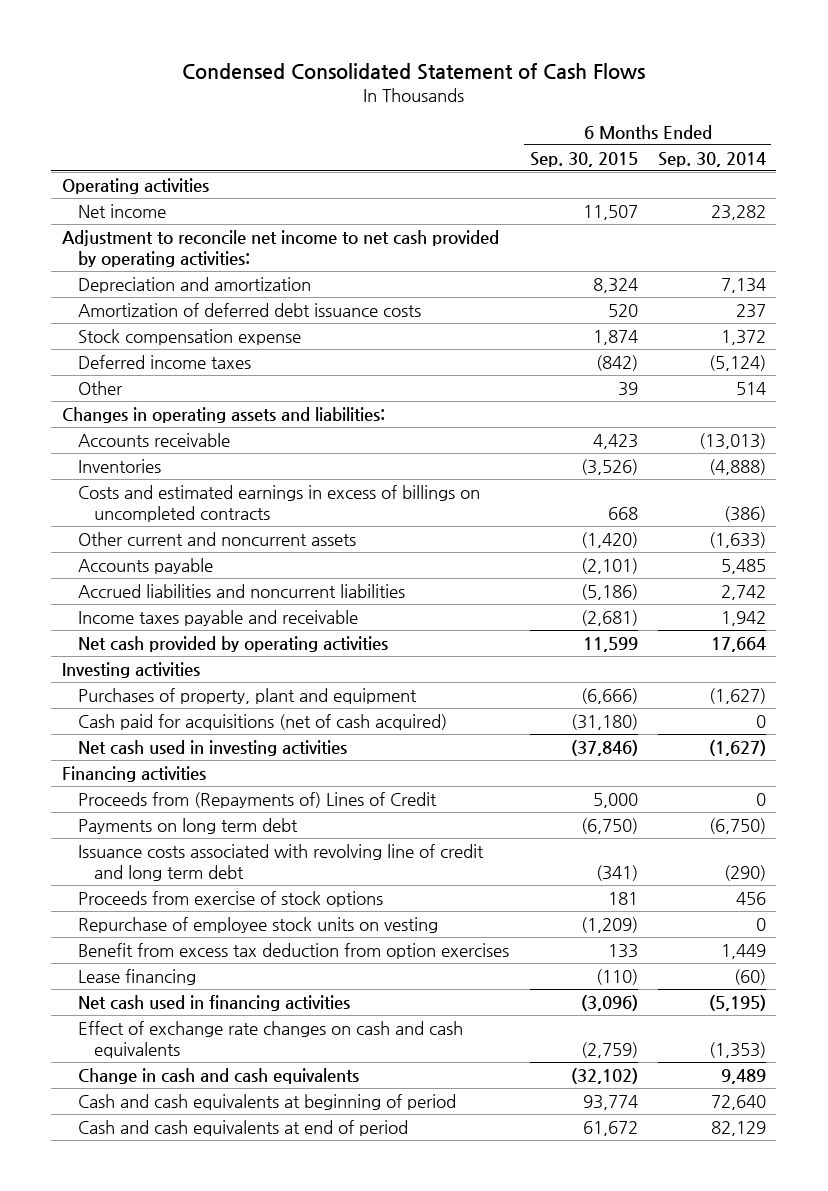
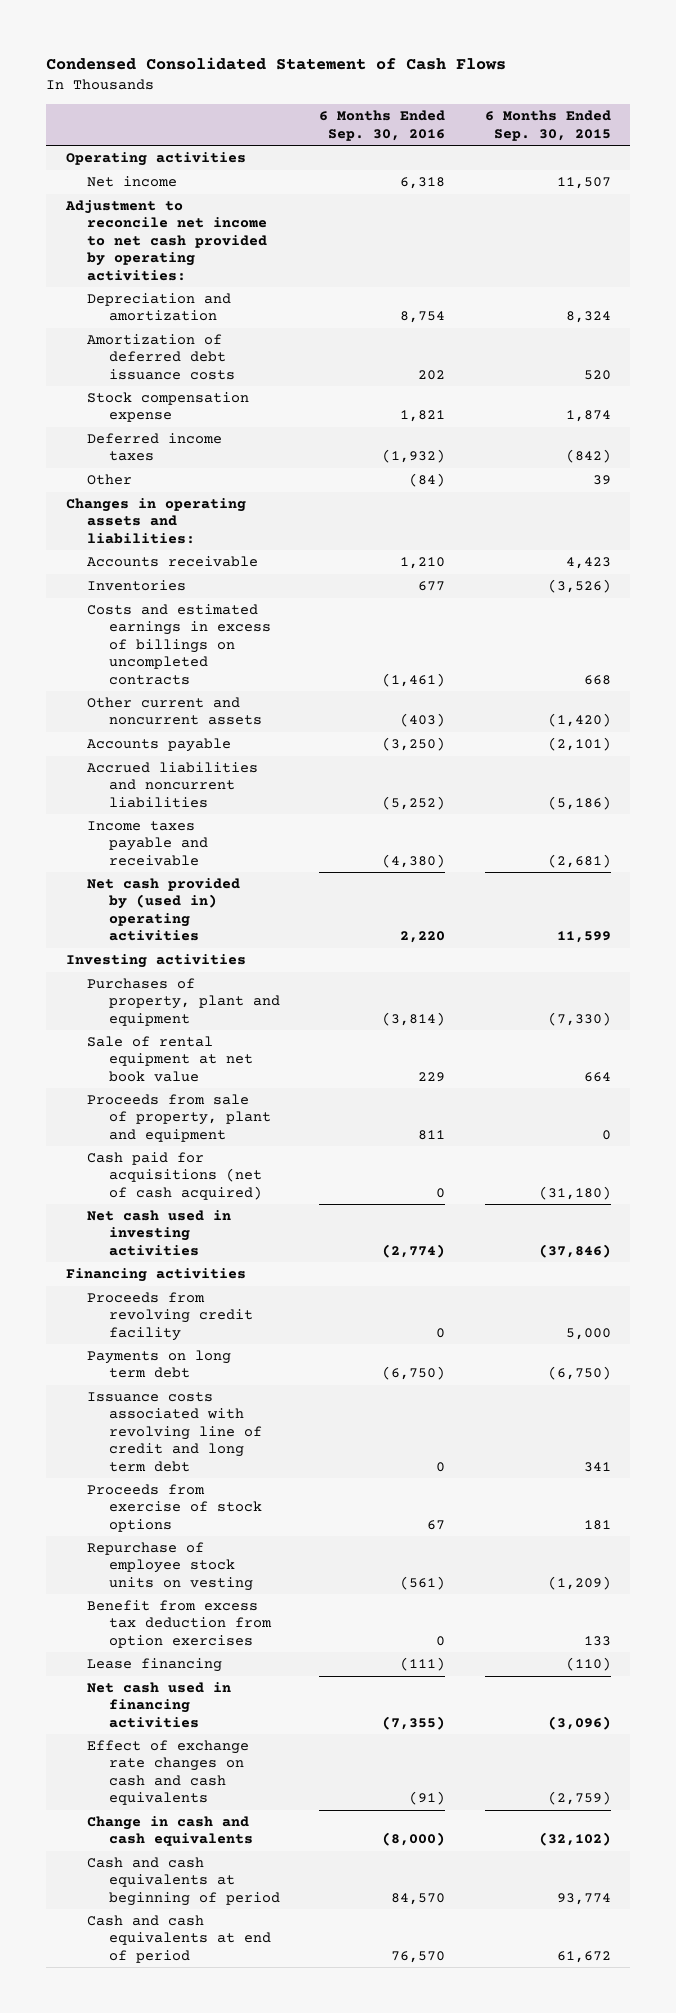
- | 6 Months Ended Sep. 30, 2015 | 6 Months Ended Sep. 30, 2014
+ | 6 Months Ended Sep. 30, 2016 | 6 Months Ended Sep. 30, 2015
- Net cash provided by operating activities | 11,599 | 17,664
+ Net cash provided by (used in) operating activities | 2,220 | 11,599
- Purchases of property, plant and equipment | (6,666) | (1,627)
+ Purchases of property, plant and equipment | (3,814) | (7,330)
+ Sale of rental equipment at net book value | 229 | 664
+ Proceeds from sale of property, plant and equipment | 811 | 0
- Proceeds from (Repayments of) Lines of Credit | 5,000 | 0
+ Proceeds from revolving credit facility | 0 | 5,000
- Issuance costs associated with revolving line of credit and long term debt | (341) | (290)
+ Issuance costs associated with revolving line of credit and long term debt | 0 | 341

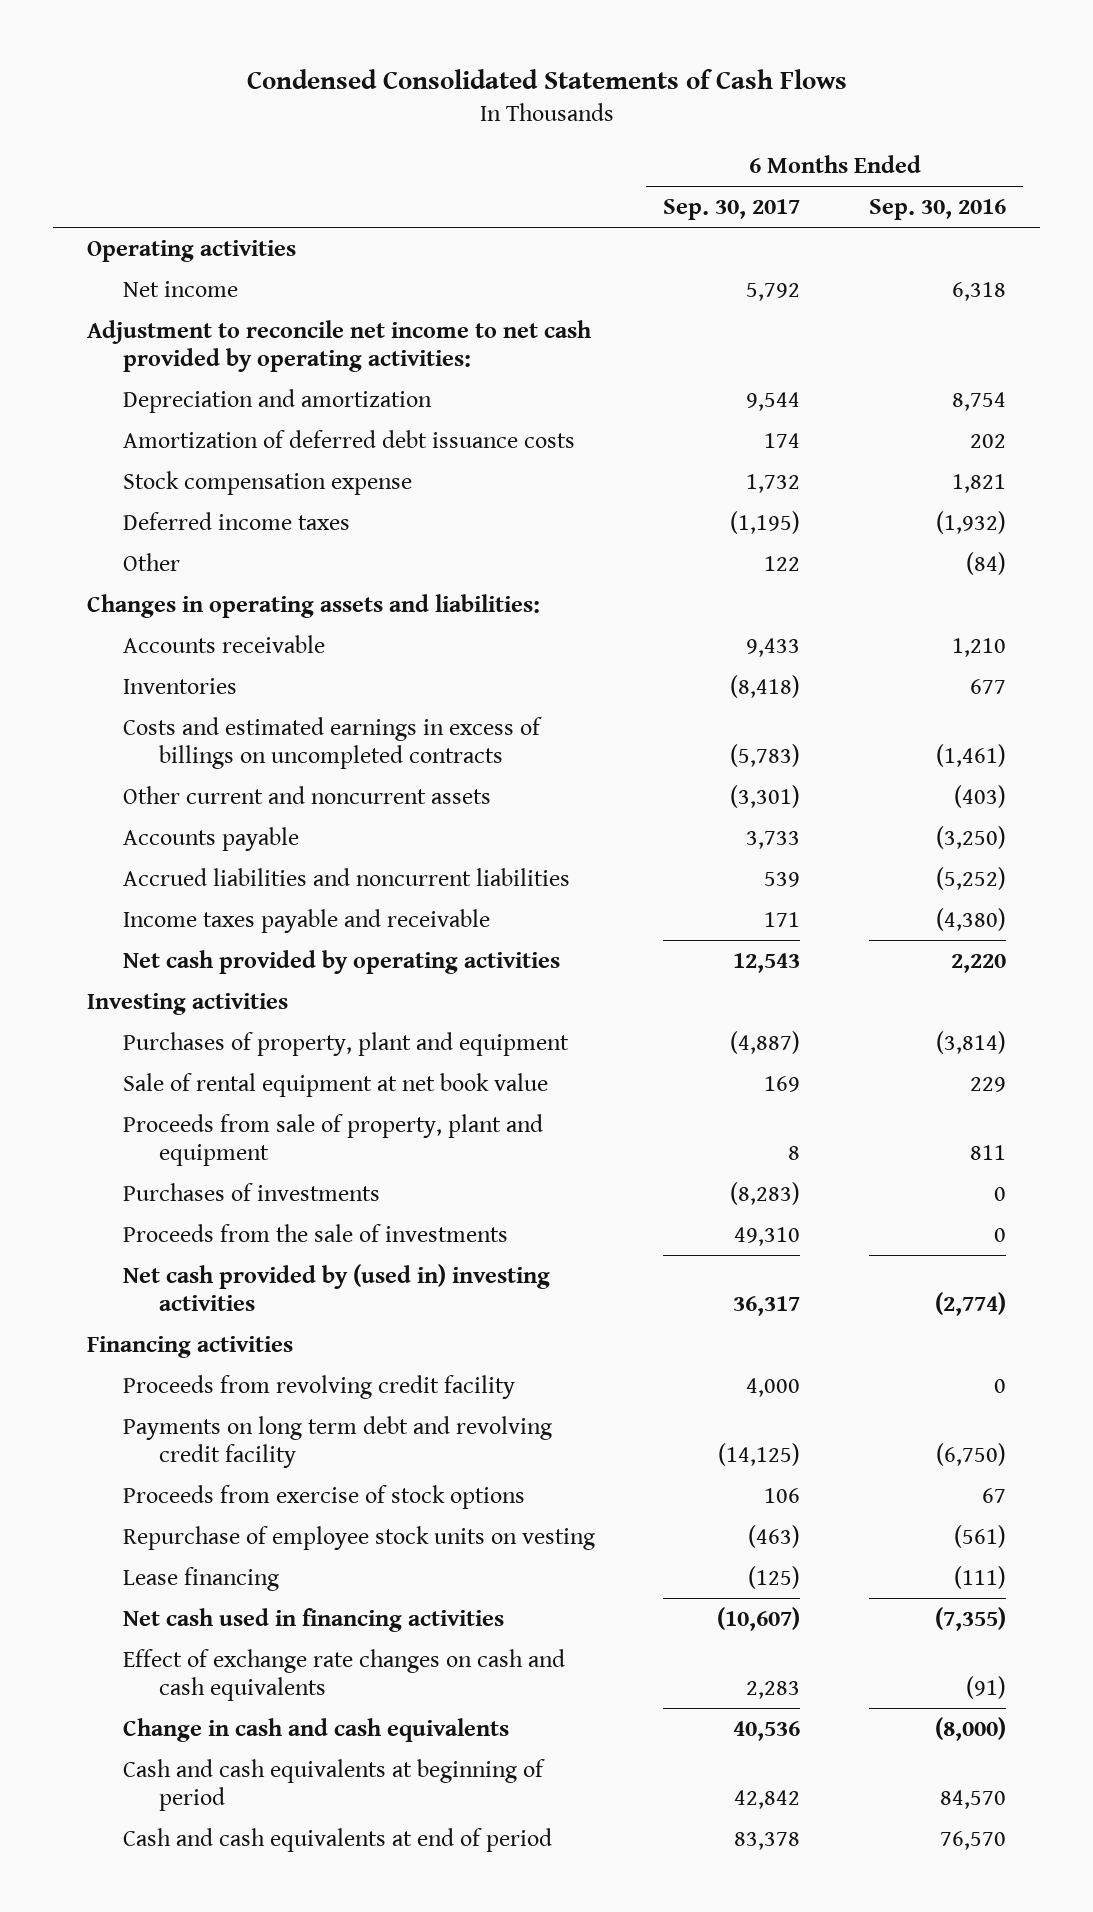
- Condensed Consolidated Statement of Cash Flows
+ Condensed Consolidated Statements of Cash Flows
- | 6 Months Ended Sep. 30, 2016 | 6 Months Ended Sep. 30, 2015
+ | 6 Months Ended Sep. 30, 2017 | 6 Months Ended Sep. 30, 2016
- Net cash provided by (used in) operating activities | 2,220 | 11,599
+ Net cash provided by operating activities | 12,543 | 2,220
- Cash paid for acquisitions (net of cash acquired) | 0 | (31,180)
- Net cash used in investing activities | (2,774) | (37,846)
+ Purchases of investments | (8,283) | 0
+ Proceeds from the sale of investments | 49,310 | 0
+ Net cash provided by (used in) investing activities | 36,317 | (2,774)
- Payments on long term debt | (6,750) | (6,750)
- Issuance costs associated with revolving line of credit and long term debt | 0 | 341
+ Payments on long term debt and revolving credit facility | (14,125) | (6,750)
- Benefit from excess tax deduction from option exercises | 0 | 133

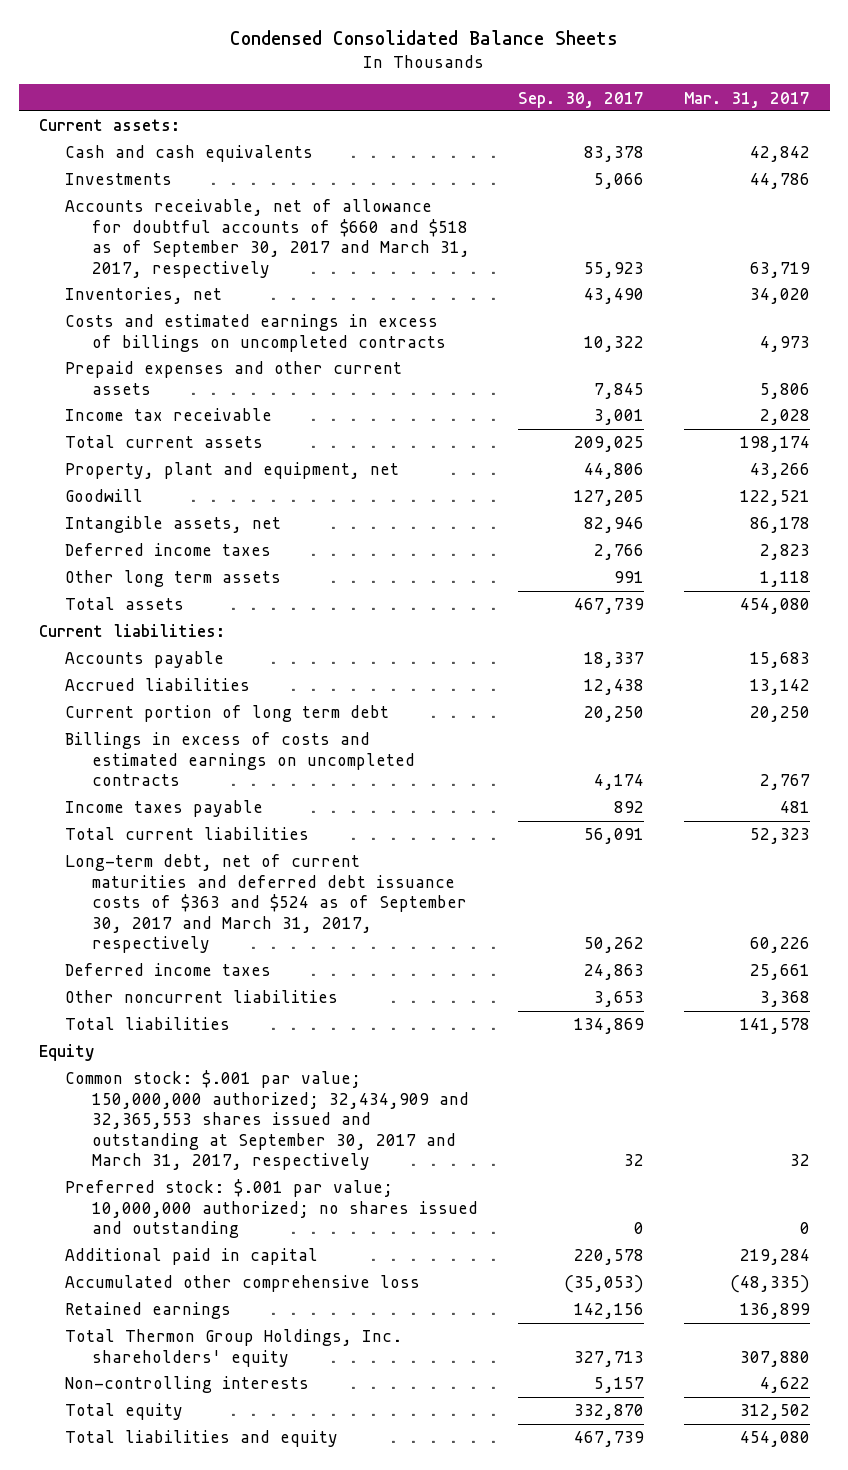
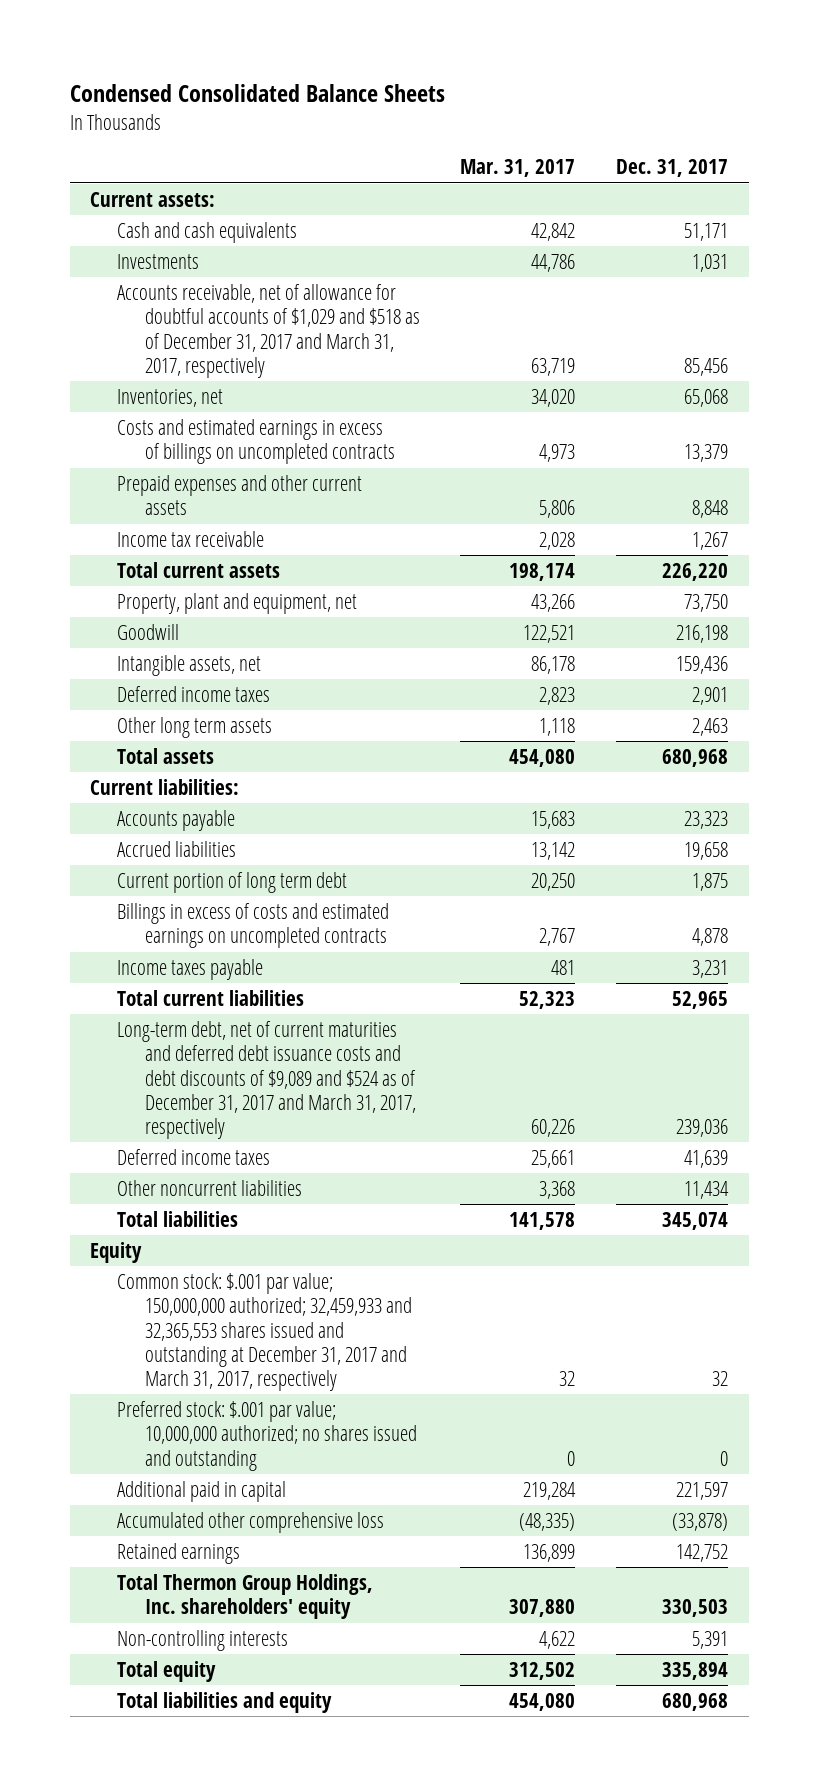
- | Sep. 30, 2017 | Mar. 31, 2017
+ | Mar. 31, 2017 | Dec. 31, 2017
- Accounts receivable, net of allowance for doubtful accounts of $660 and $518 as of September 30, 2017 and March 31, 2017, respectively | 55,923 | 63,719
+ Accounts receivable, net of allowance for doubtful accounts of $1,029 and $518 as of December 31, 2017 and March 31, 2017, respectively | 63,719 | 85,456
- Long-term debt, net of current maturities and deferred debt issuance costs of $363 and $524 as of September 30, 2017 and March 31, 2017, respectively | 50,262 | 60,226
+ Long-term debt, net of current maturities and deferred debt issuance costs and debt discounts of $9,089 and $524 as of December 31, 2017 and March 31, 2017, respectively | 60,226 | 239,036
- Common stock: $.001 par value; 150,000,000 authorized; 32,434,909 and 32,365,553 shares issued and outstanding at September 30, 2017 and March 31, 2017, respectively | 32 | 32
+ Common stock: $.001 par value; 150,000,000 authorized; 32,459,933 and 32,365,553 shares issued and outstanding at December 31, 2017 and March 31, 2017, respectively | 32 | 32

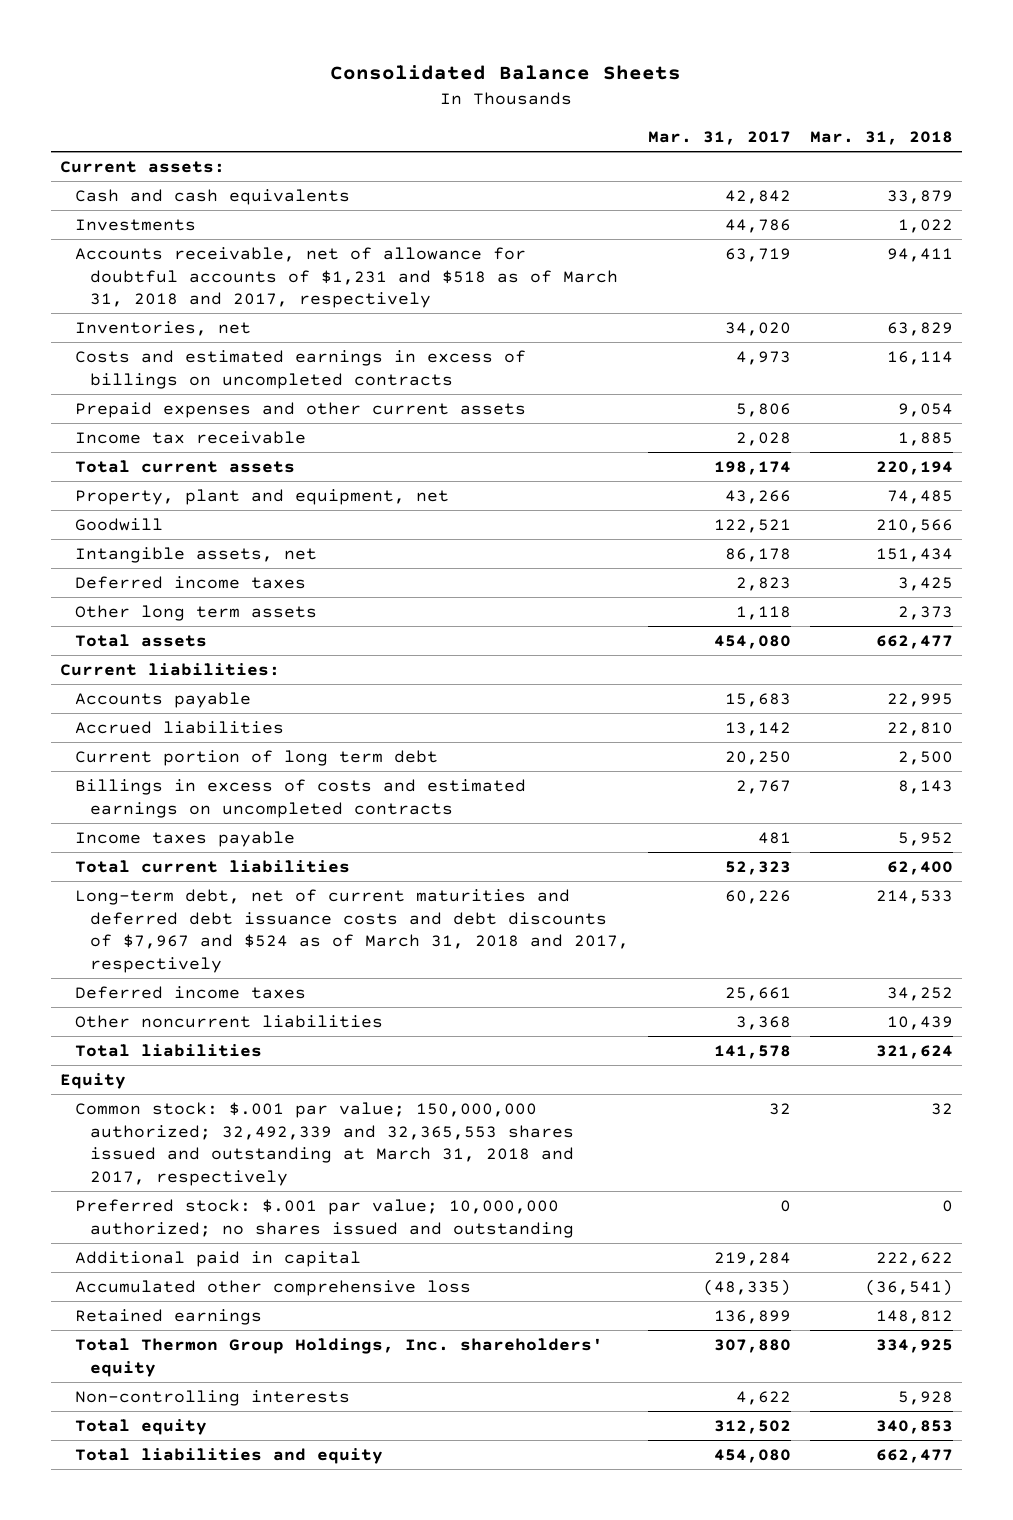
- Condensed Consolidated Balance Sheets
+ Consolidated Balance Sheets
- | Mar. 31, 2017 | Dec. 31, 2017
+ | Mar. 31, 2017 | Mar. 31, 2018
- Accounts receivable, net of allowance for doubtful accounts of $1,029 and $518 as of December 31, 2017 and March 31, 2017, respectively | 63,719 | 85,456
+ Accounts receivable, net of allowance for doubtful accounts of $1,231 and $518 as of March 31, 2018 and 2017, respectively | 63,719 | 94,411
- Long-term debt, net of current maturities and deferred debt issuance costs and debt discounts of $9,089 and $524 as of December 31, 2017 and March 31, 2017, respectively | 60,226 | 239,036
+ Long-term debt, net of current maturities and deferred debt issuance costs and debt discounts of $7,967 and $524 as of March 31, 2018 and 2017, respectively | 60,226 | 214,533
- Common stock: $.001 par value; 150,000,000 authorized; 32,459,933 and 32,365,553 shares issued and outstanding at December 31, 2017 and March 31, 2017, respectively | 32 | 32
+ Common stock: $.001 par value; 150,000,000 authorized; 32,492,339 and 32,365,553 shares issued and outstanding at March 31, 2018 and 2017, respectively | 32 | 32

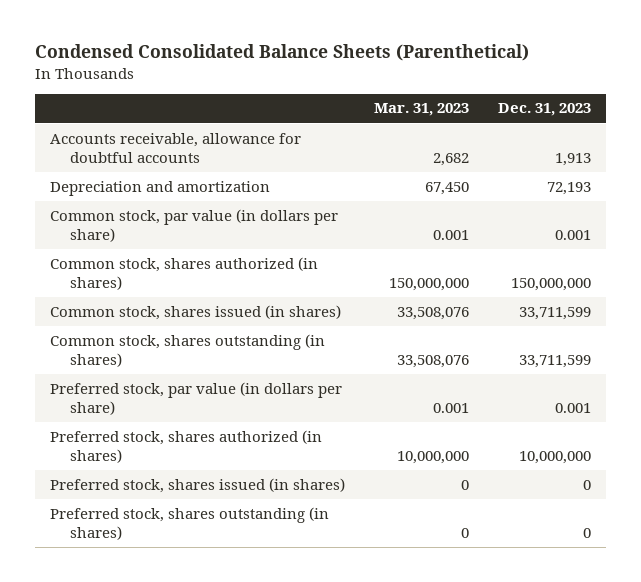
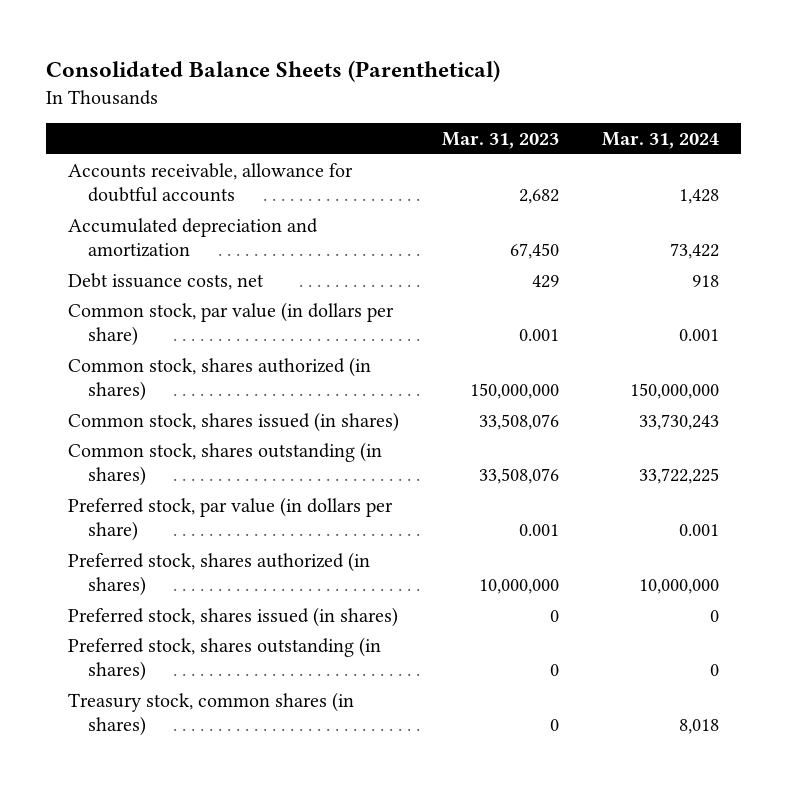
- Condensed Consolidated Balance Sheets (Parenthetical)
+ Consolidated Balance Sheets (Parenthetical)
- | Mar. 31, 2023 | Dec. 31, 2023
+ | Mar. 31, 2023 | Mar. 31, 2024
- Depreciation and amortization | 67,450 | 72,193
+ Accumulated depreciation and amortization | 67,450 | 73,422
+ Debt issuance costs, net | 429 | 918
+ Treasury stock, common shares (in shares) | 0 | 8,018

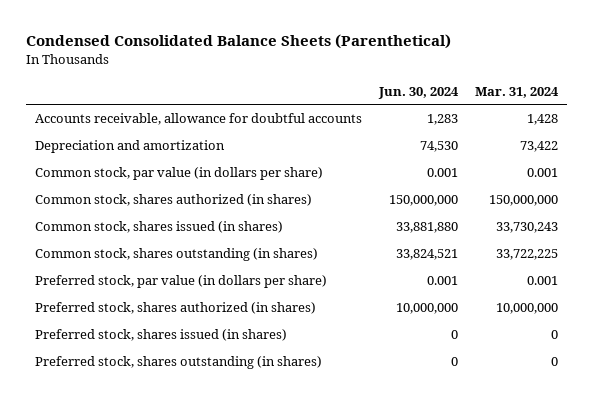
- Consolidated Balance Sheets (Parenthetical)
+ Condensed Consolidated Balance Sheets (Parenthetical)
- | Mar. 31, 2023 | Mar. 31, 2024
+ | Jun. 30, 2024 | Mar. 31, 2024
- Accumulated depreciation and amortization | 67,450 | 73,422
- Debt issuance costs, net | 429 | 918
+ Depreciation and amortization | 74,530 | 73,422
- Treasury stock, common shares (in shares) | 0 | 8,018

